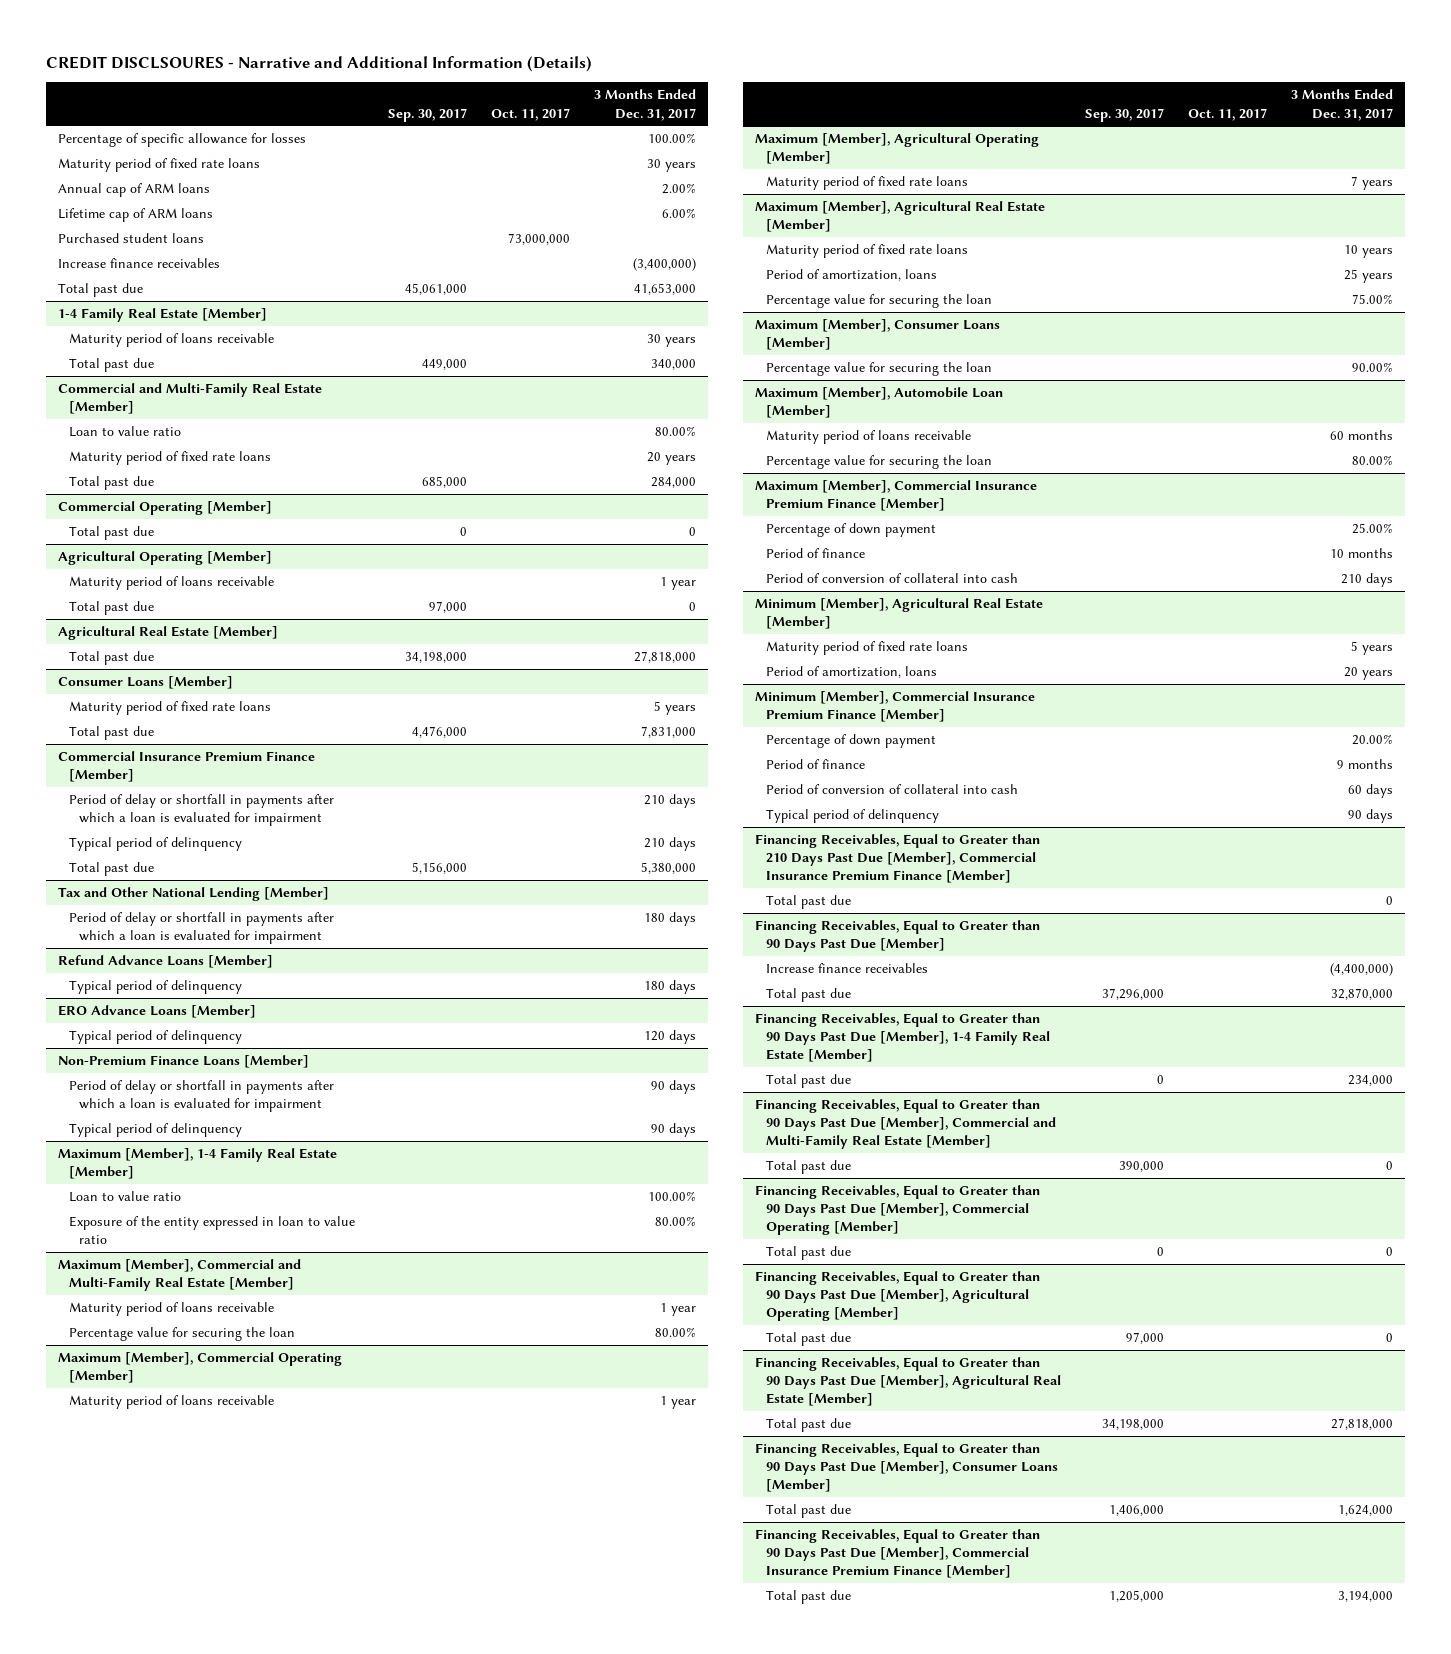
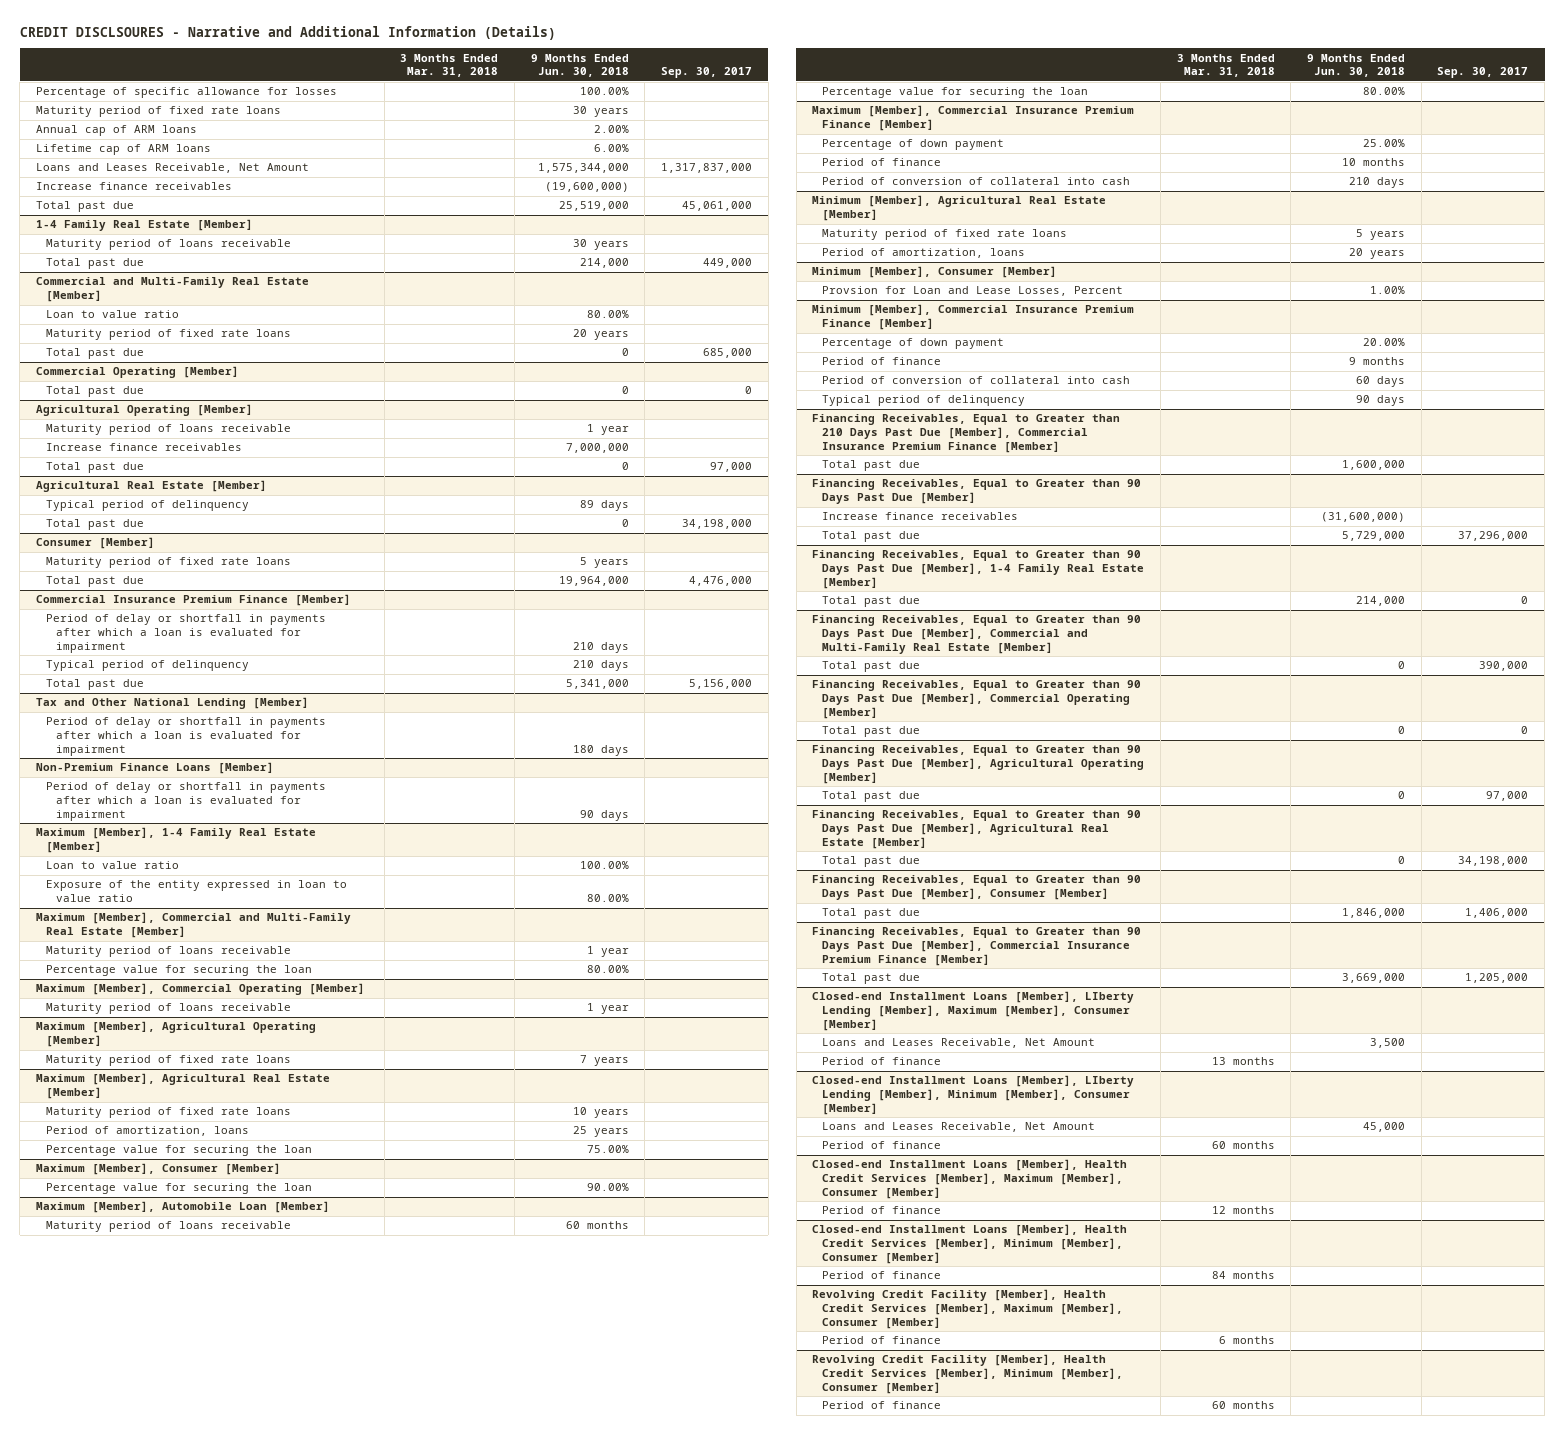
- | Sep. 30, 2017 | Oct. 11, 2017 | 3 Months Ended Dec. 31, 2017
+ | 3 Months Ended Mar. 31, 2018 | 9 Months Ended Jun. 30, 2018 | Sep. 30, 2017
- Purchased student loans | | 73,000,000 |
+ Loans and Leases Receivable, Net Amount | | 1,575,344,000 | 1,317,837,000
@ Agricultural Operating [Member]
+ Increase finance receivables | | 7,000,000 |
@ Agricultural Real Estate [Member]
+ Typical period of delinquency | | 89 days |
- Consumer Loans [Member]
+ Consumer [Member]
- Refund Advance Loans [Member]
- Typical period of delinquency | | | 180 days
- ERO Advance Loans [Member]
- Typical period of delinquency | | | 120 days
@ Non-Premium Finance Loans [Member]
- Typical period of delinquency | | | 90 days
- Maximum [Member], Consumer Loans [Member]
+ Maximum [Member], Consumer [Member]
+ Minimum [Member], Consumer [Member]
+ Provsion for Loan and Lease Losses, Percent | | 1.00% |
- Financing Receivables, Equal to Greater than 90 Days Past Due [Member], Consumer Loans [Member]
+ Financing Receivables, Equal to Greater than 90 Days Past Due [Member], Consumer [Member]
+ Closed-end Installment Loans [Member], LIberty Lending [Member], Maximum [Member], Consumer [Member]
+ Loans and Leases Receivable, Net Amount | | 3,500 |
+ Period of finance | 13 months | |
+ Closed-end Installment Loans [Member], LIberty Lending [Member], Minimum [Member], Consumer [Member]
+ Loans and Leases Receivable, Net Amount | | 45,000 |
+ Period of finance | 60 months | |
+ Closed-end Installment Loans [Member], Health Credit Services [Member], Maximum [Member], Consumer [Member]
+ Period of finance | 12 months | |
+ Closed-end Installment Loans [Member], Health Credit Services [Member], Minimum [Member], Consumer [Member]
+ Period of finance | 84 months | |
+ Revolving Credit Facility [Member], Health Credit Services [Member], Maximum [Member], Consumer [Member]
+ Period of finance | 6 months | |
+ Revolving Credit Facility [Member], Health Credit Services [Member], Minimum [Member], Consumer [Member]
+ Period of finance | 60 months | |

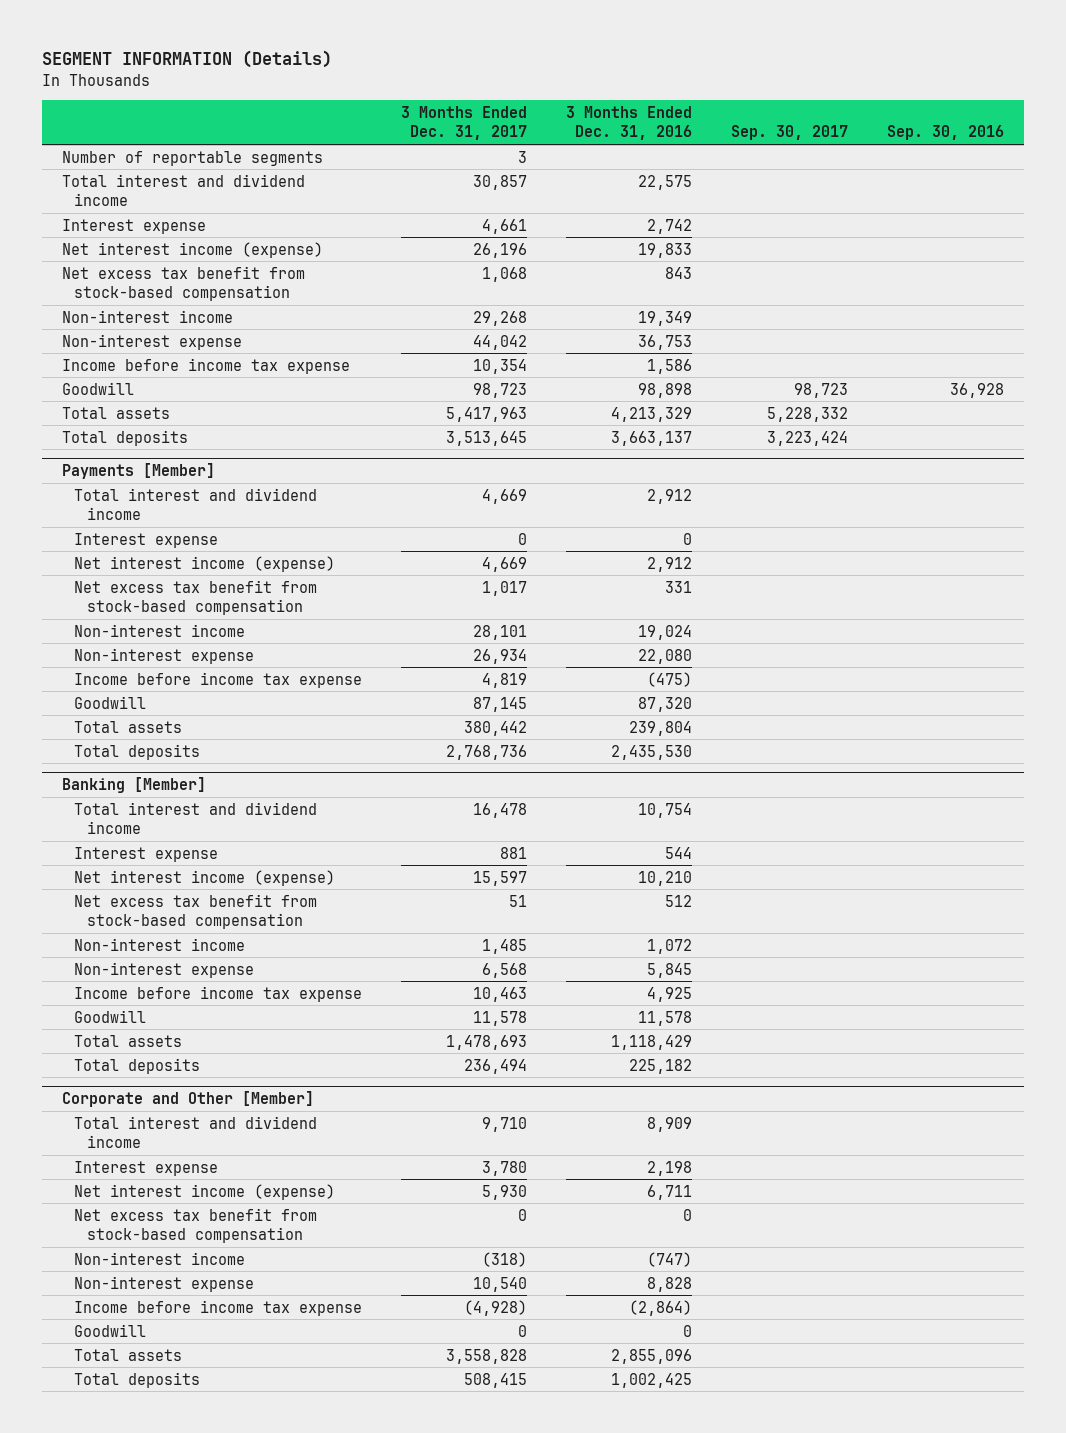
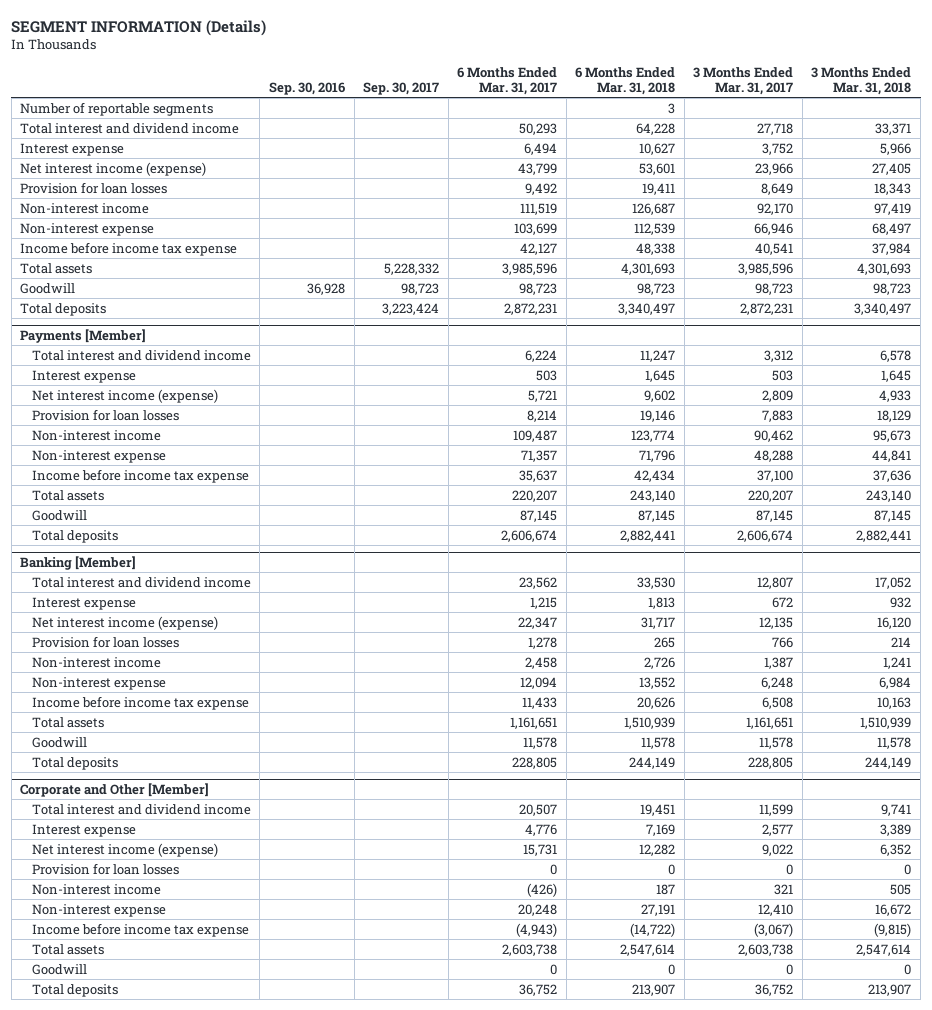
- | 3 Months Ended Dec. 31, 2017 | 3 Months Ended Dec. 31, 2016 | Sep. 30, 2017 | Sep. 30, 2016
+ | Sep. 30, 2016 | Sep. 30, 2017 | 6 Months Ended Mar. 31, 2017 | 6 Months Ended Mar. 31, 2018 | 3 Months Ended Mar. 31, 2017 | 3 Months Ended Mar. 31, 2018
- Net excess tax benefit from stock-based compensation | 1,068 | 843 | |
+ Provision for loan losses | | | 9,492 | 19,411 | 8,649 | 18,343
moved down: Goodwill | 36,928 | 98,723 | 98,723 | 98,723 | 98,723 | 98,723
@ Payments [Member]
- Net excess tax benefit from stock-based compensation | 1,017 | 331 | |
+ Provision for loan losses | | | 8,214 | 19,146 | 7,883 | 18,129
moved down: Goodwill | | | 87,145 | 87,145 | 87,145 | 87,145
@ Banking [Member]
- Net excess tax benefit from stock-based compensation | 51 | 512 | |
+ Provision for loan losses | | | 1,278 | 265 | 766 | 214
moved down: Goodwill | | | 11,578 | 11,578 | 11,578 | 11,578
@ Corporate and Other [Member]
- Net excess tax benefit from stock-based compensation | 0 | 0 | |
+ Provision for loan losses | | | 0 | 0 | 0 | 0
moved down: Goodwill | | | 0 | 0 | 0 | 0

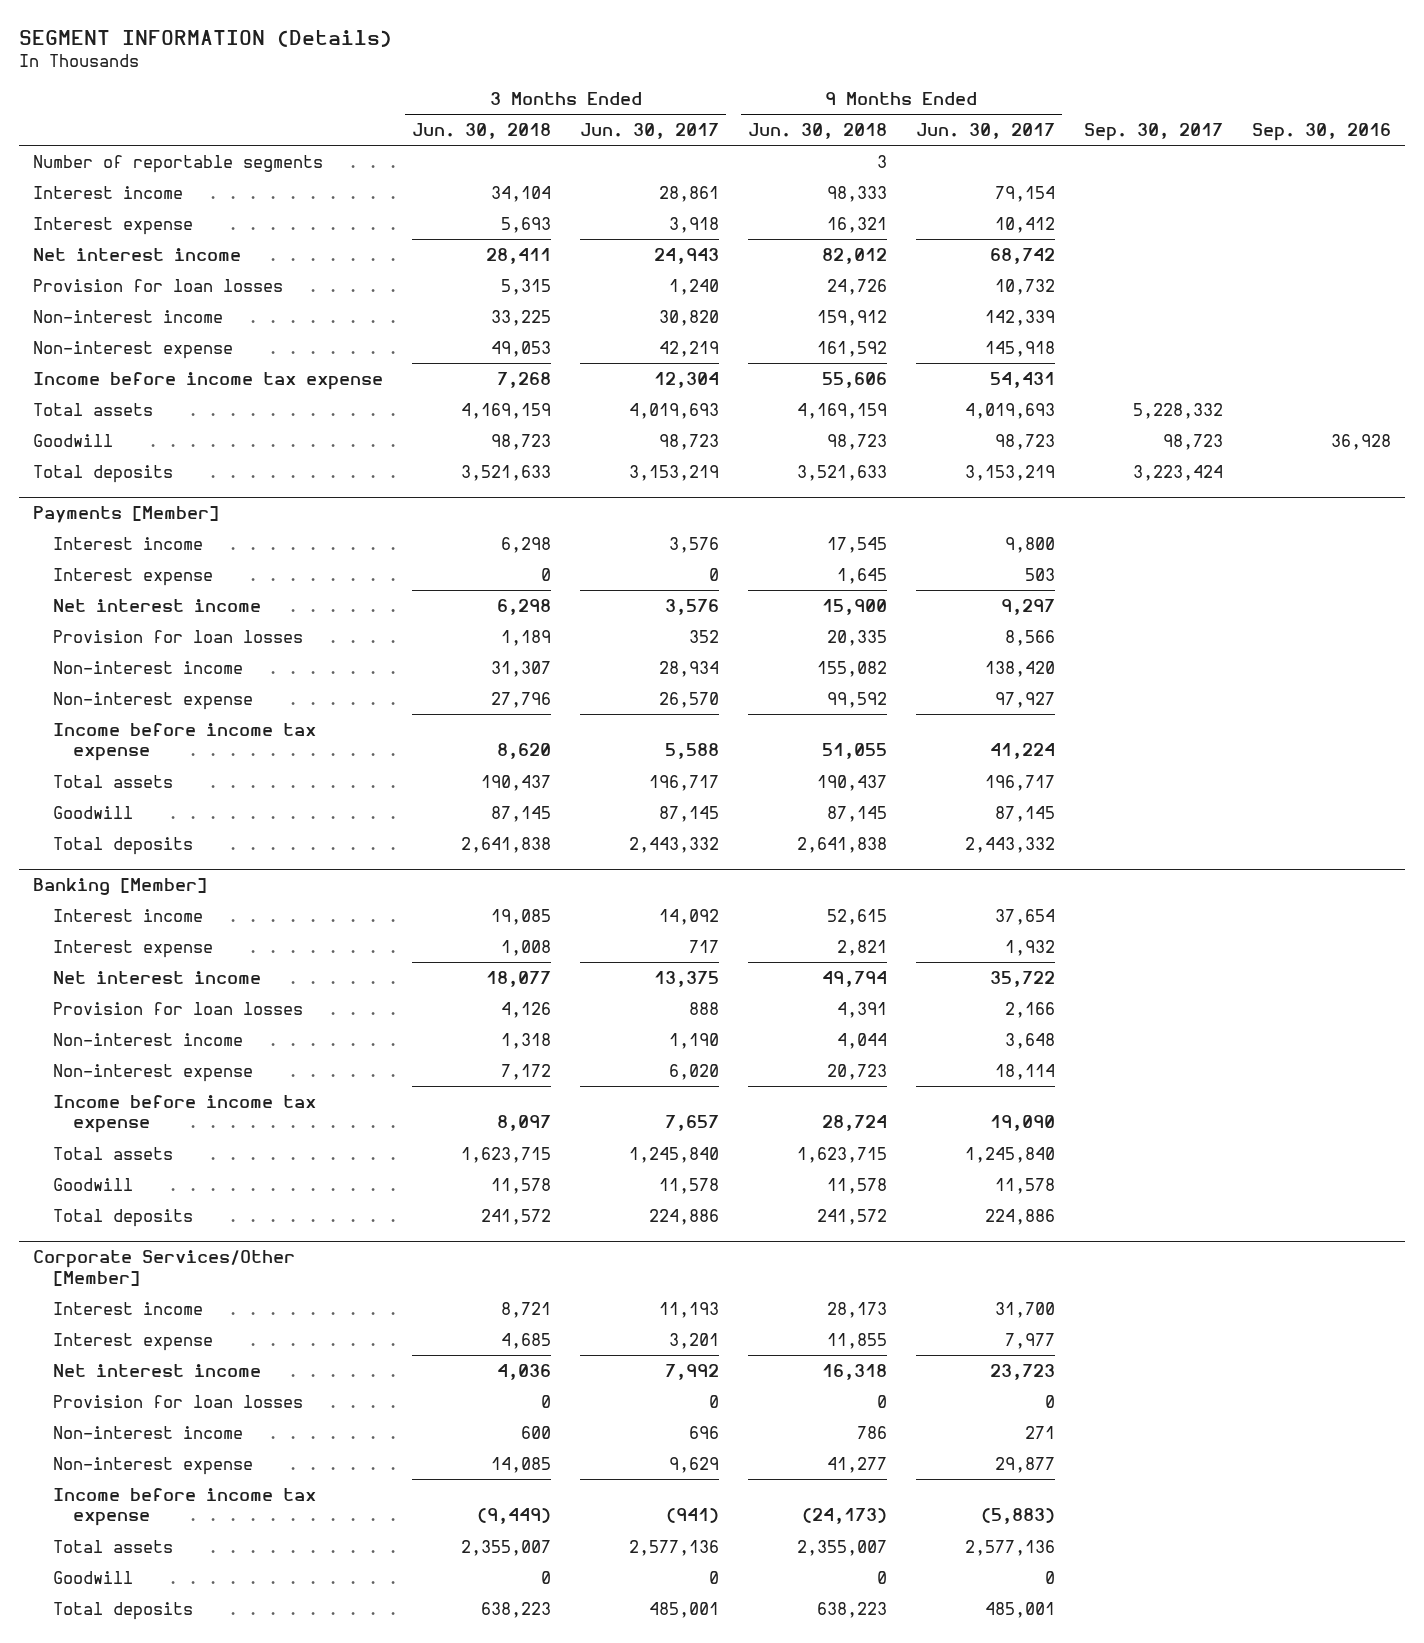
- | Sep. 30, 2016 | Sep. 30, 2017 | 6 Months Ended Mar. 31, 2017 | 6 Months Ended Mar. 31, 2018 | 3 Months Ended Mar. 31, 2017 | 3 Months Ended Mar. 31, 2018
+ | 3 Months Ended Jun. 30, 2018 | 3 Months Ended Jun. 30, 2017 | 9 Months Ended Jun. 30, 2018 | 9 Months Ended Jun. 30, 2017 | Sep. 30, 2017 | Sep. 30, 2016
- Total interest and dividend income | | | 50,293 | 64,228 | 27,718 | 33,371
+ Interest income | 34,104 | 28,861 | 98,333 | 79,154 | |
- Net interest income (expense) | | | 43,799 | 53,601 | 23,966 | 27,405
+ Net interest income | 28,411 | 24,943 | 82,012 | 68,742 | |
@ Payments [Member]
- Total interest and dividend income | | | 6,224 | 11,247 | 3,312 | 6,578
+ Interest income | 6,298 | 3,576 | 17,545 | 9,800 | |
- Net interest income (expense) | | | 5,721 | 9,602 | 2,809 | 4,933
+ Net interest income | 6,298 | 3,576 | 15,900 | 9,297 | |
@ Banking [Member]
- Total interest and dividend income | | | 23,562 | 33,530 | 12,807 | 17,052
+ Interest income | 19,085 | 14,092 | 52,615 | 37,654 | |
- Net interest income (expense) | | | 22,347 | 31,717 | 12,135 | 16,120
+ Net interest income | 18,077 | 13,375 | 49,794 | 35,722 | |
- Corporate and Other [Member]
- Total interest and dividend income | | | 20,507 | 19,451 | 11,599 | 9,741
+ Corporate Services/Other [Member]
+ Interest income | 8,721 | 11,193 | 28,173 | 31,700 | |
- Net interest income (expense) | | | 15,731 | 12,282 | 9,022 | 6,352
+ Net interest income | 4,036 | 7,992 | 16,318 | 23,723 | |

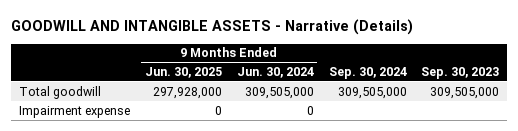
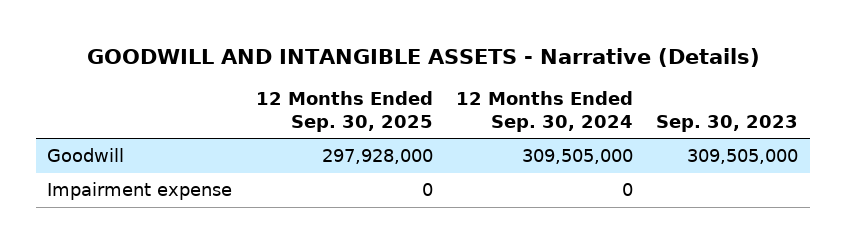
- | 9 Months Ended Jun. 30, 2025 | 9 Months Ended Jun. 30, 2024 | Sep. 30, 2024 | Sep. 30, 2023
+ | 12 Months Ended Sep. 30, 2025 | 12 Months Ended Sep. 30, 2024 | Sep. 30, 2023
- Total goodwill | 297,928,000 | 309,505,000 | 309,505,000 | 309,505,000
+ Goodwill | 297,928,000 | 309,505,000 | 309,505,000

